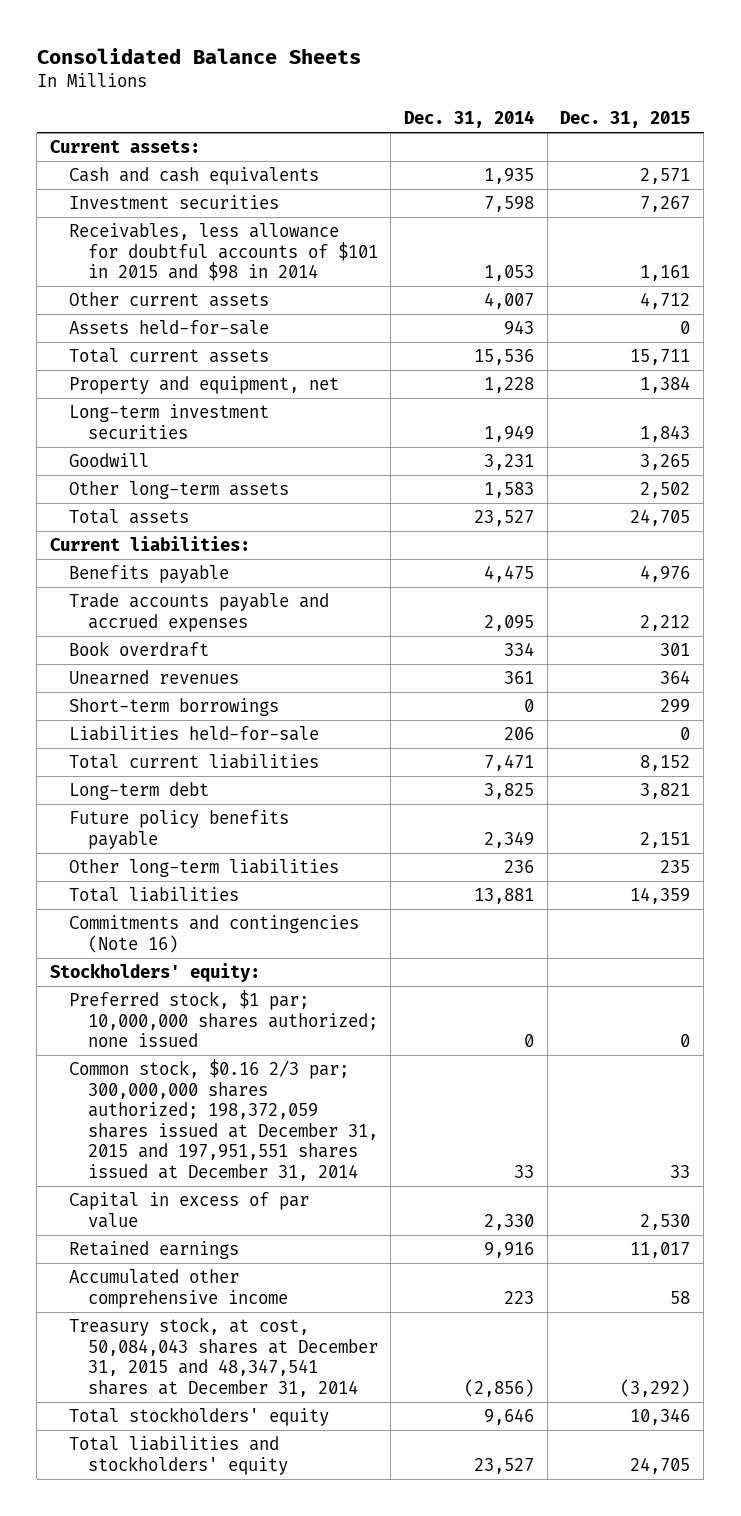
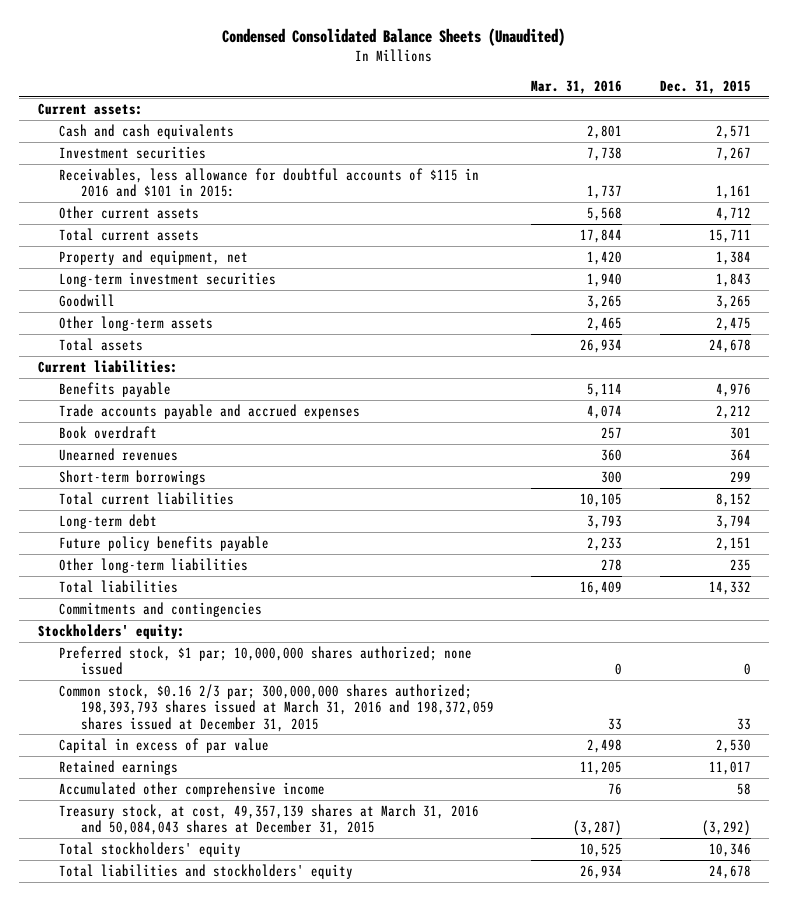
- Consolidated Balance Sheets
+ Condensed Consolidated Balance Sheets (Unaudited)
- | Dec. 31, 2014 | Dec. 31, 2015
+ | Mar. 31, 2016 | Dec. 31, 2015
- Receivables, less allowance for doubtful accounts of $101 in 2015 and $98 in 2014 | 1,053 | 1,161
+ Receivables, less allowance for doubtful accounts of $115 in 2016 and $101 in 2015: | 1,737 | 1,161
- Assets held-for-sale | 943 | 0
- Other long-term assets | 1,583 | 2,502
- Total assets | 23,527 | 24,705
+ Other long-term assets | 2,465 | 2,475
+ Total assets | 26,934 | 24,678
- Liabilities held-for-sale | 206 | 0
- Long-term debt | 3,825 | 3,821
+ Long-term debt | 3,793 | 3,794
- Total liabilities | 13,881 | 14,359
- Commitments and contingencies (Note 16)
+ Total liabilities | 16,409 | 14,332
+ Commitments and contingencies
- Common stock, $0.16 2/3 par; 300,000,000 shares authorized; 198,372,059 shares issued at December 31, 2015 and 197,951,551 shares issued at December 31, 2014 | 33 | 33
+ Common stock, $0.16 2/3 par; 300,000,000 shares authorized; 198,393,793 shares issued at March 31, 2016 and 198,372,059 shares issued at December 31, 2015 | 33 | 33
- Treasury stock, at cost, 50,084,043 shares at December 31, 2015 and 48,347,541 shares at December 31, 2014 | (2,856) | (3,292)
+ Treasury stock, at cost, 49,357,139 shares at March 31, 2016 and 50,084,043 shares at December 31, 2015 | (3,287) | (3,292)
- Total liabilities and stockholders' equity | 23,527 | 24,705
+ Total liabilities and stockholders' equity | 26,934 | 24,678

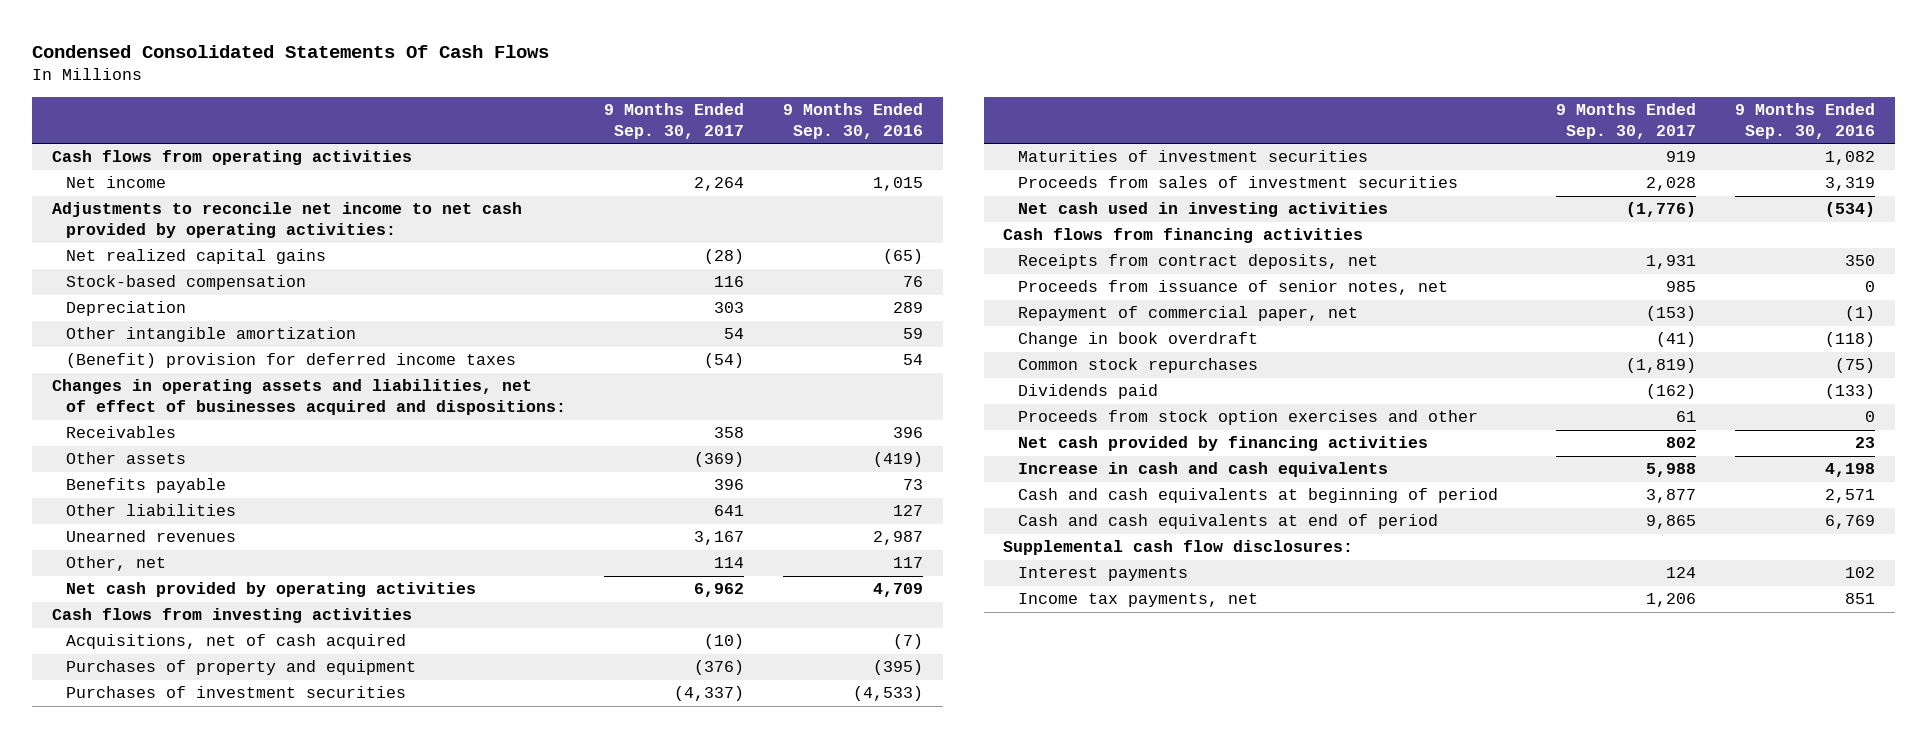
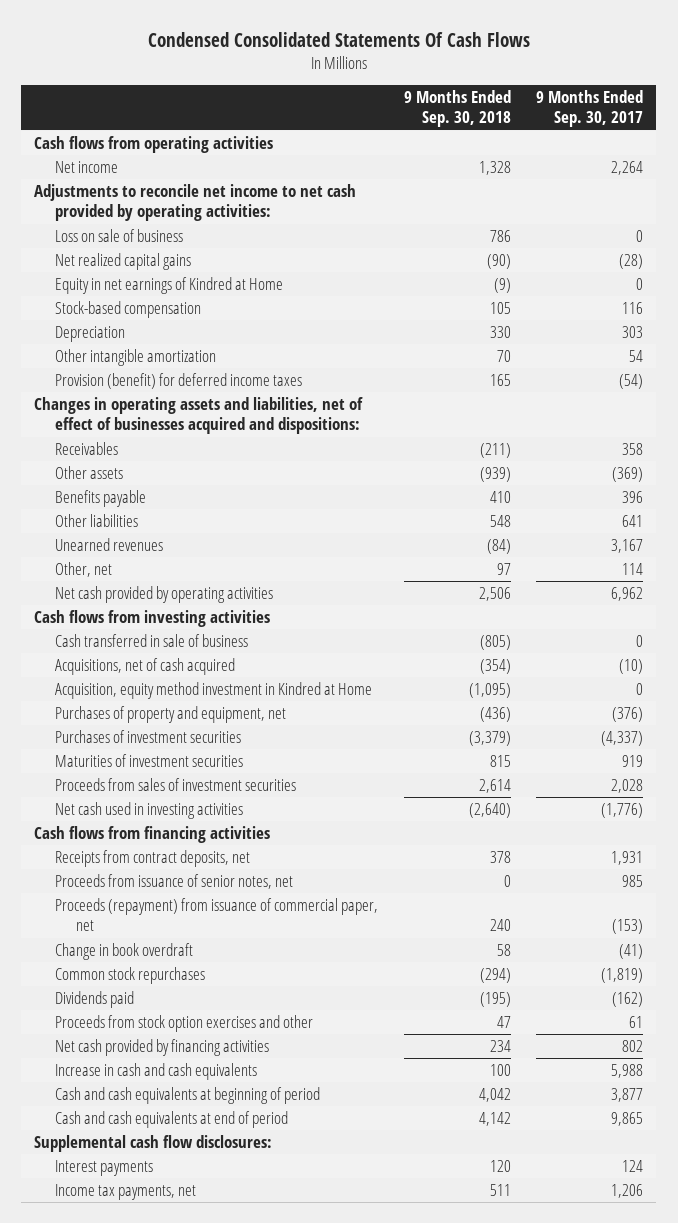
- | 9 Months Ended Sep. 30, 2017 | 9 Months Ended Sep. 30, 2016
+ | 9 Months Ended Sep. 30, 2018 | 9 Months Ended Sep. 30, 2017
+ Loss on sale of business | 786 | 0
+ Equity in net earnings of Kindred at Home | (9) | 0
- (Benefit) provision for deferred income taxes | (54) | 54
+ Provision (benefit) for deferred income taxes | 165 | (54)
+ Cash transferred in sale of business | (805) | 0
- Purchases of property and equipment | (376) | (395)
+ Acquisition, equity method investment in Kindred at Home | (1,095) | 0
+ Purchases of property and equipment, net | (436) | (376)
- Repayment of commercial paper, net | (153) | (1)
+ Proceeds (repayment) from issuance of commercial paper, net | 240 | (153)

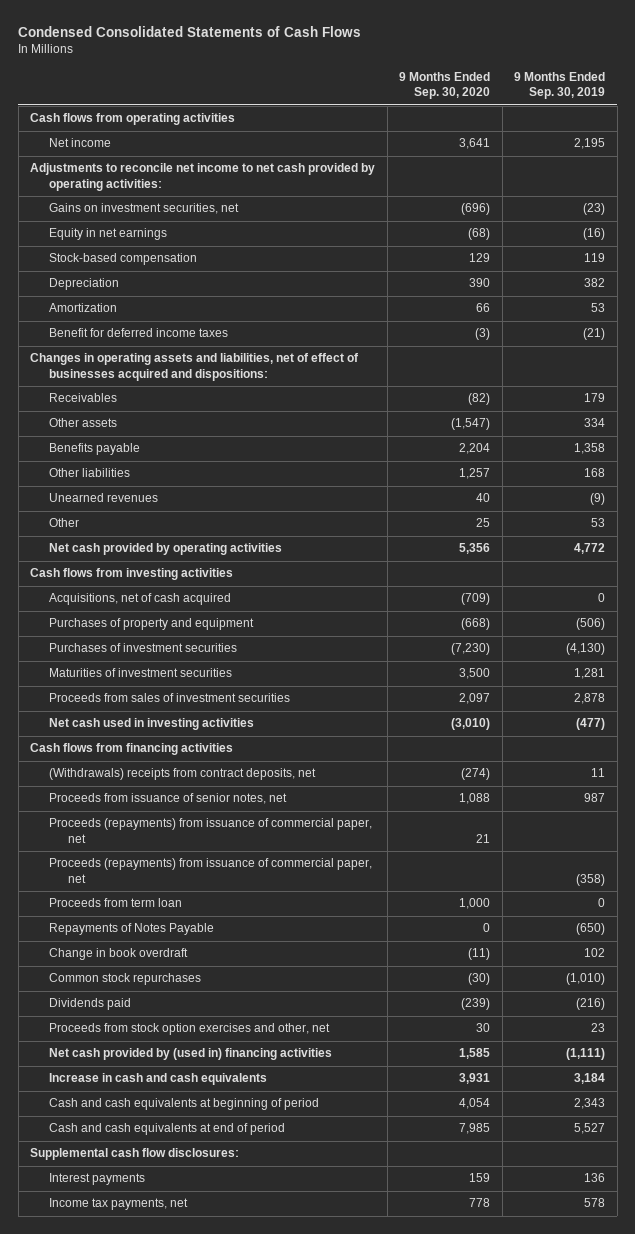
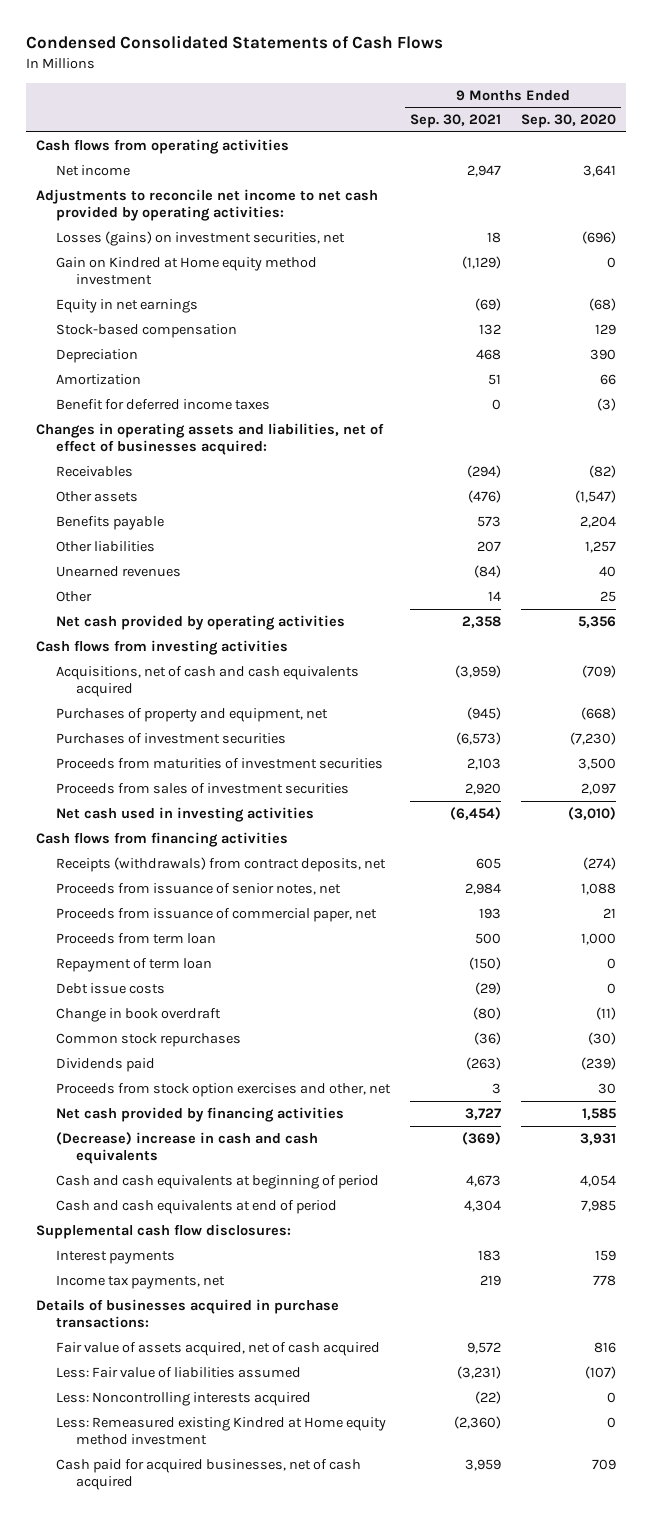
- | 9 Months Ended Sep. 30, 2020 | 9 Months Ended Sep. 30, 2019
+ | 9 Months Ended Sep. 30, 2021 | 9 Months Ended Sep. 30, 2020
- Gains on investment securities, net | (696) | (23)
+ Losses (gains) on investment securities, net | 18 | (696)
+ Gain on Kindred at Home equity method investment | (1,129) | 0
- Changes in operating assets and liabilities, net of effect of businesses acquired and dispositions:
+ Changes in operating assets and liabilities, net of effect of businesses acquired:
- Acquisitions, net of cash acquired | (709) | 0
- Purchases of property and equipment | (668) | (506)
+ Acquisitions, net of cash and cash equivalents acquired | (3,959) | (709)
+ Purchases of property and equipment, net | (945) | (668)
- Maturities of investment securities | 3,500 | 1,281
+ Proceeds from maturities of investment securities | 2,103 | 3,500
- (Withdrawals) receipts from contract deposits, net | (274) | 11
+ Receipts (withdrawals) from contract deposits, net | 605 | (274)
- Proceeds (repayments) from issuance of commercial paper, net | 21 |
- Proceeds (repayments) from issuance of commercial paper, net | | (358)
+ Proceeds from issuance of commercial paper, net | 193 | 21
- Repayments of Notes Payable | 0 | (650)
+ Repayment of term loan | (150) | 0
+ Debt issue costs | (29) | 0
- Net cash provided by (used in) financing activities | 1,585 | (1,111)
- Increase in cash and cash equivalents | 3,931 | 3,184
+ Net cash provided by financing activities | 3,727 | 1,585
+ (Decrease) increase in cash and cash equivalents | (369) | 3,931
+ Details of businesses acquired in purchase transactions:
+ Fair value of assets acquired, net of cash acquired | 9,572 | 816
+ Less: Fair value of liabilities assumed | (3,231) | (107)
+ Less: Noncontrolling interests acquired | (22) | 0
+ Less: Remeasured existing Kindred at Home equity method investment | (2,360) | 0
+ Cash paid for acquired businesses, net of cash acquired | 3,959 | 709

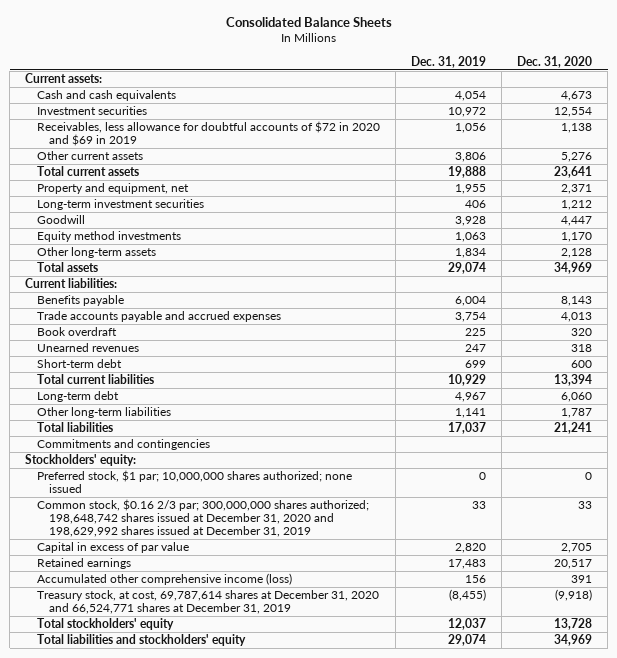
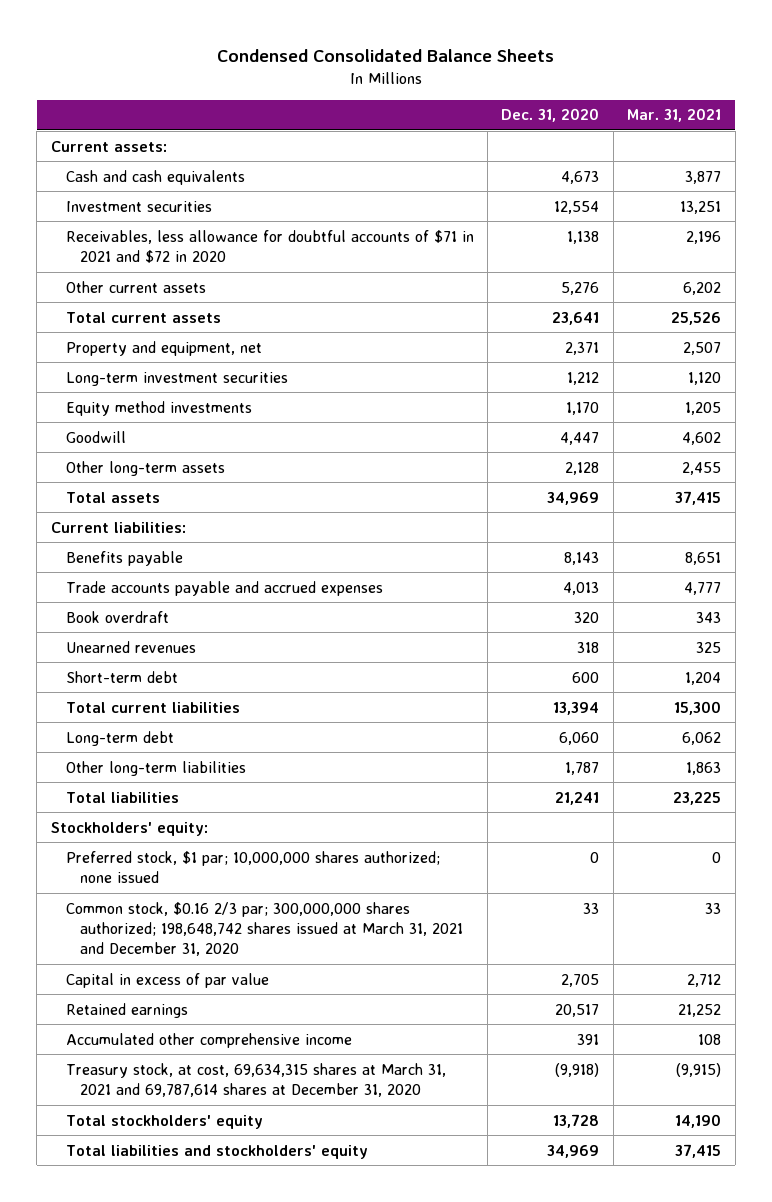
- Consolidated Balance Sheets
+ Condensed Consolidated Balance Sheets
- | Dec. 31, 2019 | Dec. 31, 2020
+ | Dec. 31, 2020 | Mar. 31, 2021
- Receivables, less allowance for doubtful accounts of $72 in 2020 and $69 in 2019 | 1,056 | 1,138
+ Receivables, less allowance for doubtful accounts of $71 in 2021 and $72 in 2020 | 1,138 | 2,196
moved down: Goodwill | 4,447 | 4,602
- Commitments and contingencies
- Common stock, $0.16 2/3 par; 300,000,000 shares authorized; 198,648,742 shares issued at December 31, 2020 and 198,629,992 shares issued at December 31, 2019 | 33 | 33
+ Common stock, $0.16 2/3 par; 300,000,000 shares authorized; 198,648,742 shares issued at March 31, 2021 and December 31, 2020 | 33 | 33
- Accumulated other comprehensive income (loss) | 156 | 391
- Treasury stock, at cost, 69,787,614 shares at December 31, 2020 and 66,524,771 shares at December 31, 2019 | (8,455) | (9,918)
+ Accumulated other comprehensive income | 391 | 108
+ Treasury stock, at cost, 69,634,315 shares at March 31, 2021 and 69,787,614 shares at December 31, 2020 | (9,918) | (9,915)

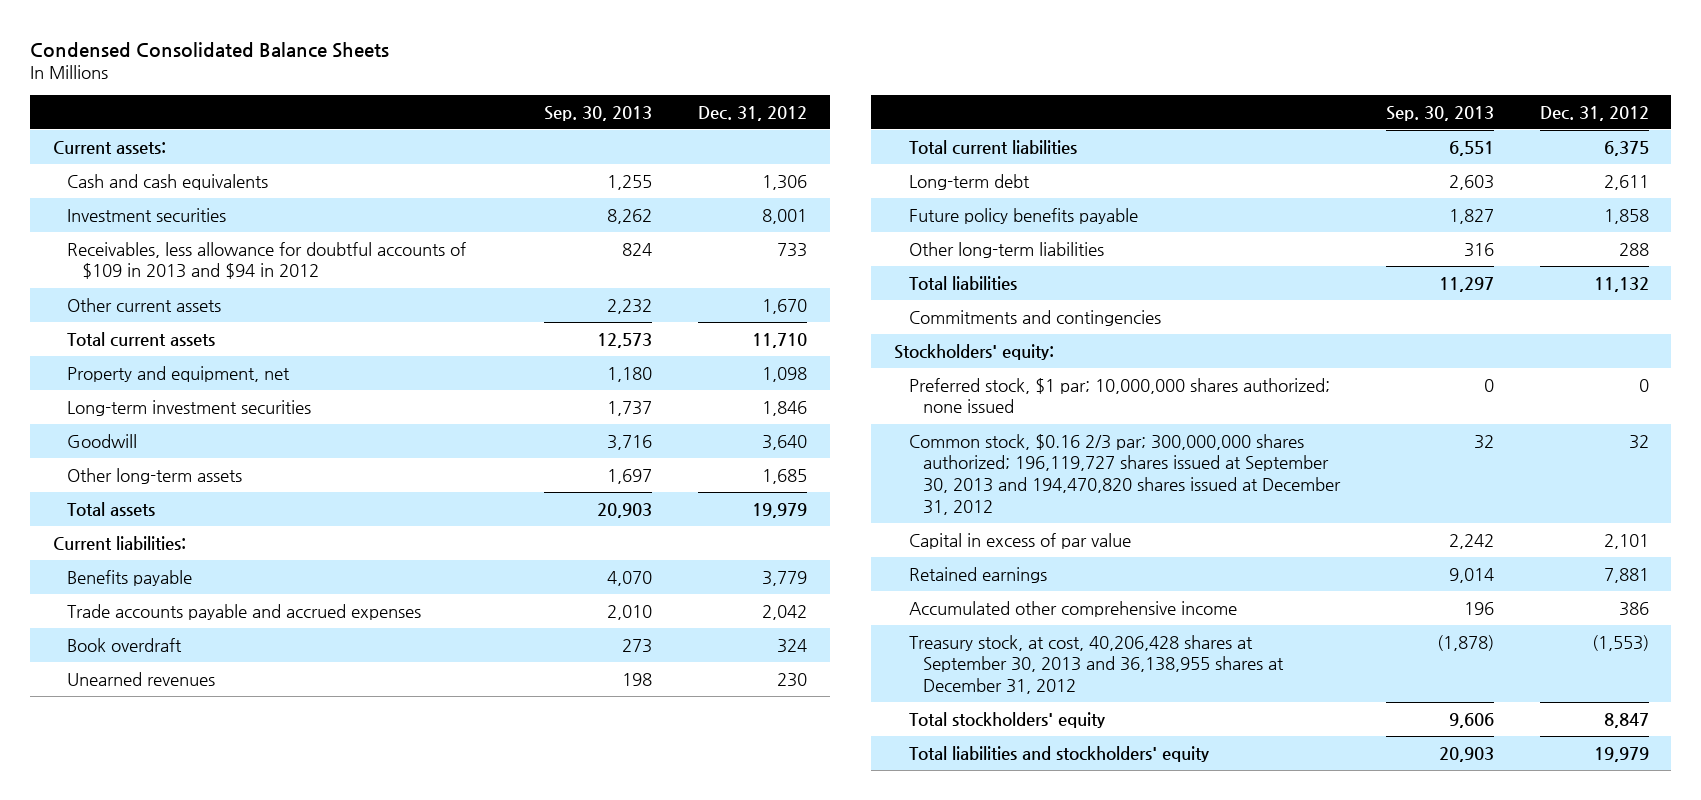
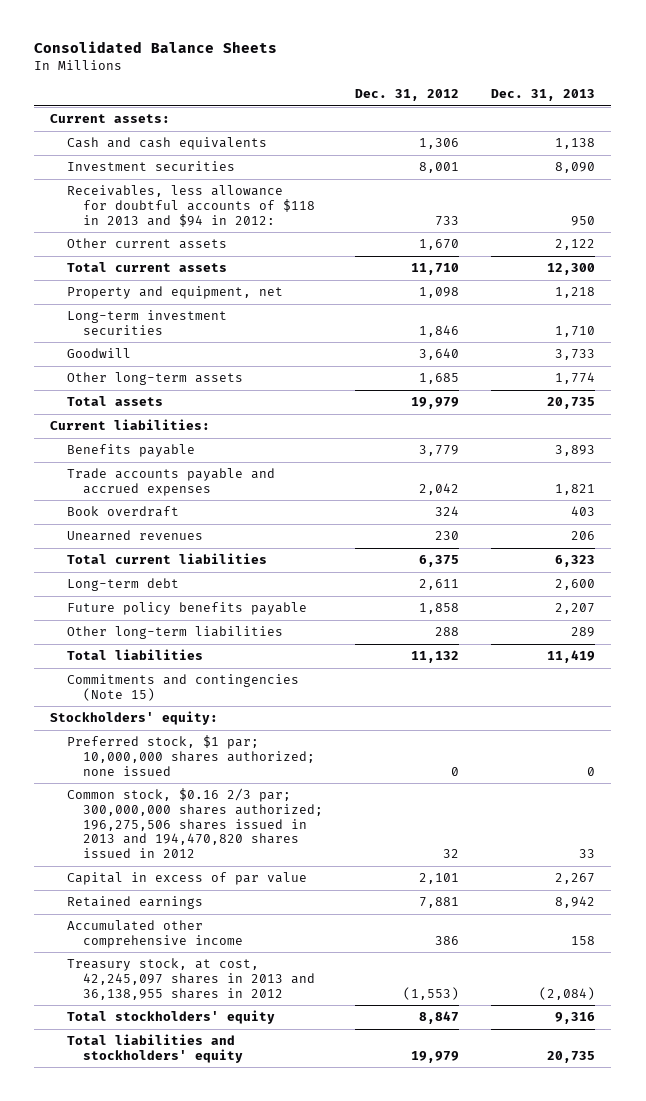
- Condensed Consolidated Balance Sheets
+ Consolidated Balance Sheets
- | Sep. 30, 2013 | Dec. 31, 2012
+ | Dec. 31, 2012 | Dec. 31, 2013
- Receivables, less allowance for doubtful accounts of $109 in 2013 and $94 in 2012 | 824 | 733
+ Receivables, less allowance for doubtful accounts of $118 in 2013 and $94 in 2012: | 733 | 950
- Commitments and contingencies
+ Commitments and contingencies (Note 15)
- Common stock, $0.16 2/3 par; 300,000,000 shares authorized; 196,119,727 shares issued at September 30, 2013 and 194,470,820 shares issued at December 31, 2012 | 32 | 32
+ Common stock, $0.16 2/3 par; 300,000,000 shares authorized; 196,275,506 shares issued in 2013 and 194,470,820 shares issued in 2012 | 32 | 33
- Treasury stock, at cost, 40,206,428 shares at September 30, 2013 and 36,138,955 shares at December 31, 2012 | (1,878) | (1,553)
+ Treasury stock, at cost, 42,245,097 shares in 2013 and 36,138,955 shares in 2012 | (1,553) | (2,084)

